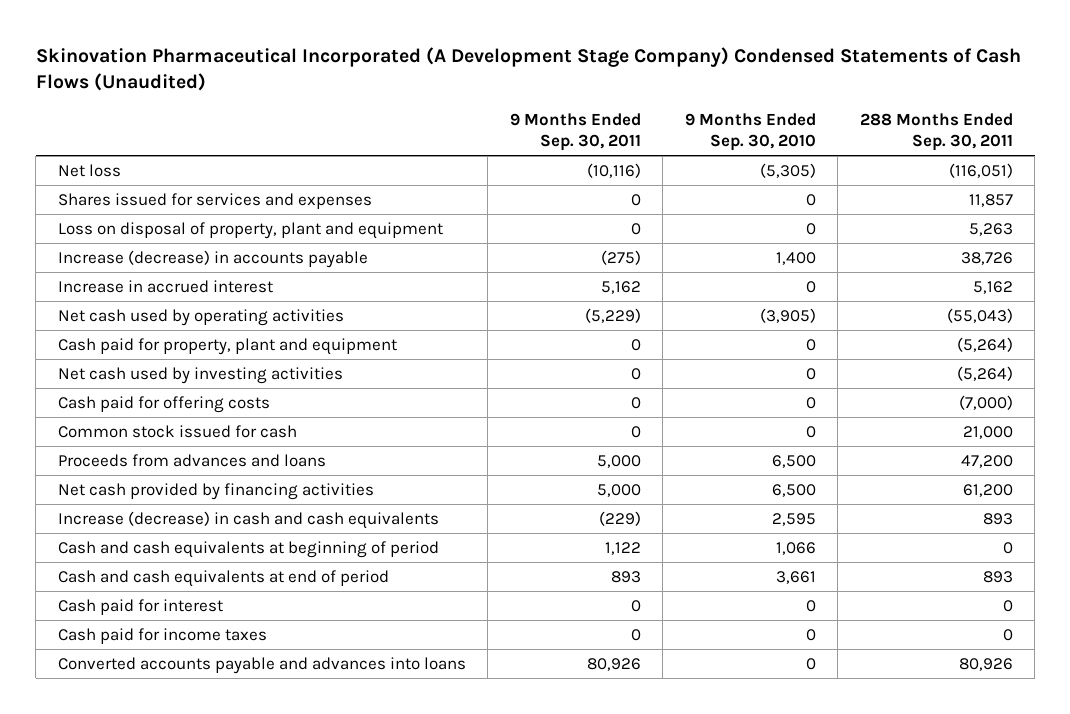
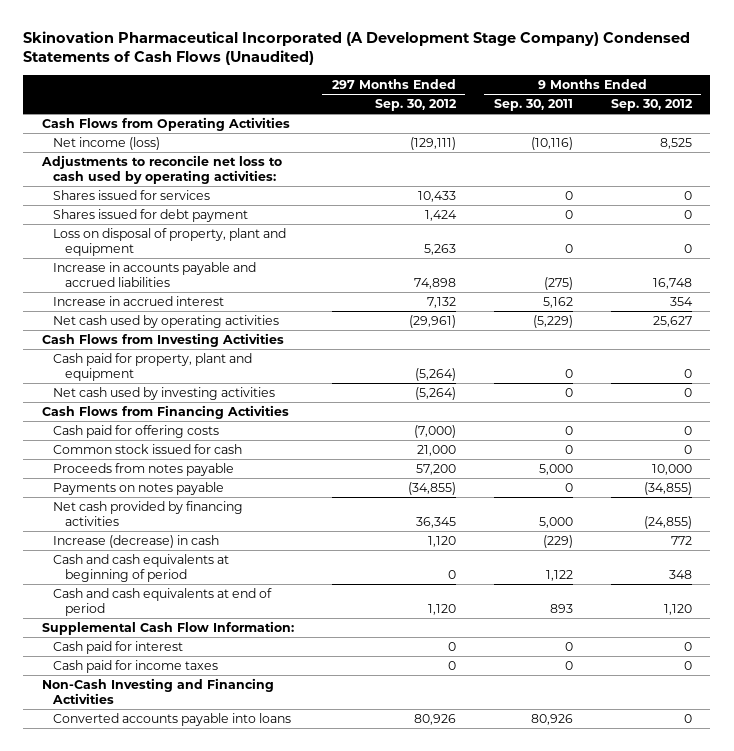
- | 9 Months Ended Sep. 30, 2011 | 9 Months Ended Sep. 30, 2010 | 288 Months Ended Sep. 30, 2011
+ | 297 Months Ended Sep. 30, 2012 | 9 Months Ended Sep. 30, 2011 | 9 Months Ended Sep. 30, 2012
- Net loss | (10,116) | (5,305) | (116,051)
- Shares issued for services and expenses | 0 | 0 | 11,857
+ Cash Flows from Operating Activities
+ Net income (loss) | (129,111) | (10,116) | 8,525
+ Adjustments to reconcile net loss to cash used by operating activities:
+ Shares issued for services | 10,433 | 0 | 0
+ Shares issued for debt payment | 1,424 | 0 | 0
- Increase (decrease) in accounts payable | (275) | 1,400 | 38,726
+ Increase in accounts payable and accrued liabilities | 74,898 | (275) | 16,748
+ Cash Flows from Investing Activities
+ Cash Flows from Financing Activities
- Proceeds from advances and loans | 5,000 | 6,500 | 47,200
+ Proceeds from notes payable | 57,200 | 5,000 | 10,000
+ Payments on notes payable | (34,855) | 0 | (34,855)
- Increase (decrease) in cash and cash equivalents | (229) | 2,595 | 893
+ Increase (decrease) in cash | 1,120 | (229) | 772
+ Supplemental Cash Flow Information:
- Converted accounts payable and advances into loans | 80,926 | 0 | 80,926
+ Non-Cash Investing and Financing Activities
+ Converted accounts payable into loans | 80,926 | 80,926 | 0

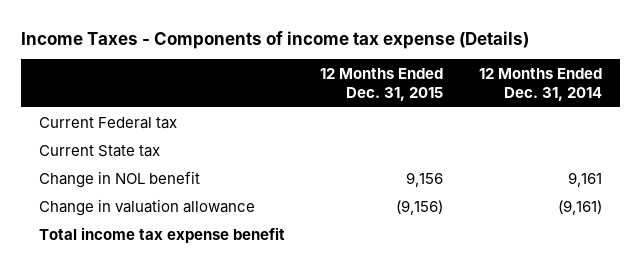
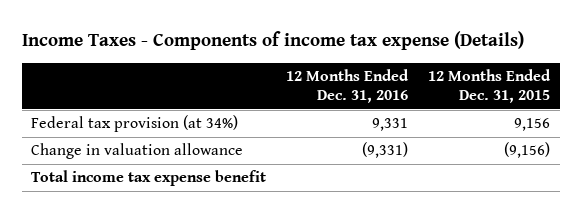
- | 12 Months Ended Dec. 31, 2015 | 12 Months Ended Dec. 31, 2014
+ | 12 Months Ended Dec. 31, 2016 | 12 Months Ended Dec. 31, 2015
- Current Federal tax
- Current State tax
- Change in NOL benefit | 9,156 | 9,161
+ Federal tax provision (at 34%) | 9,331 | 9,156

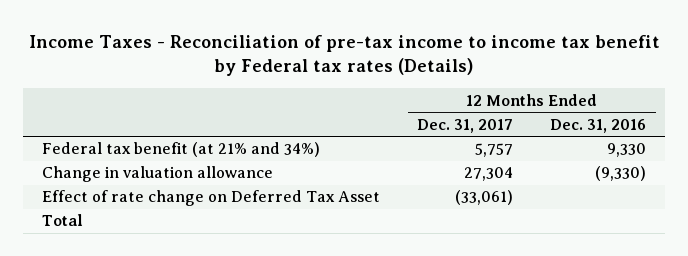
- Income Taxes - Components of income tax expense (Details)
+ Income Taxes - Reconciliation of pre-tax income to income tax benefit by Federal tax rates (Details)
- | 12 Months Ended Dec. 31, 2016 | 12 Months Ended Dec. 31, 2015
+ | 12 Months Ended Dec. 31, 2017 | 12 Months Ended Dec. 31, 2016
- Federal tax provision (at 34%) | 9,331 | 9,156
- Change in valuation allowance | (9,331) | (9,156)
- Total income tax expense benefit
+ Federal tax benefit (at 21% and 34%) | 5,757 | 9,330
+ Change in valuation allowance | 27,304 | (9,330)
+ Effect of rate change on Deferred Tax Asset | (33,061) |
+ Total

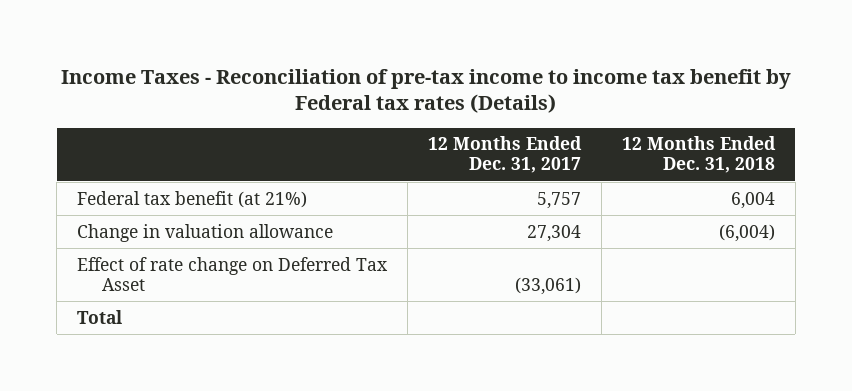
- | 12 Months Ended Dec. 31, 2017 | 12 Months Ended Dec. 31, 2016
+ | 12 Months Ended Dec. 31, 2017 | 12 Months Ended Dec. 31, 2018
- Federal tax benefit (at 21% and 34%) | 5,757 | 9,330
+ Federal tax benefit (at 21%) | 5,757 | 6,004

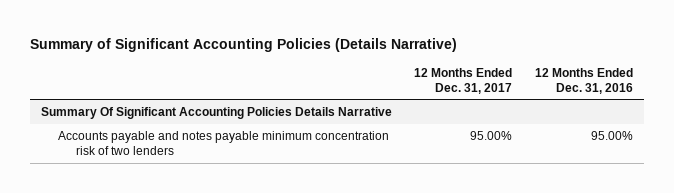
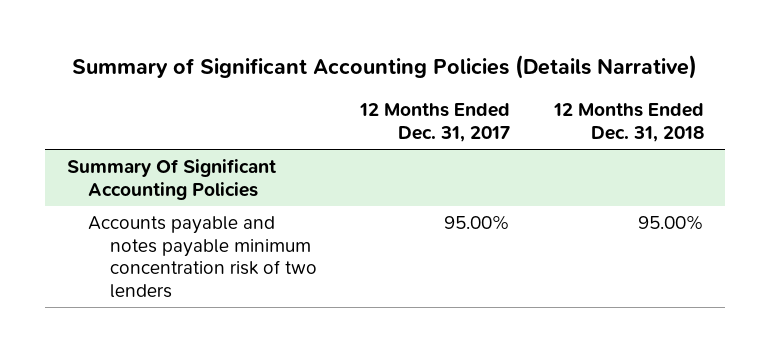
- | 12 Months Ended Dec. 31, 2017 | 12 Months Ended Dec. 31, 2016
+ | 12 Months Ended Dec. 31, 2017 | 12 Months Ended Dec. 31, 2018
- Summary Of Significant Accounting Policies Details Narrative
+ Summary Of Significant Accounting Policies

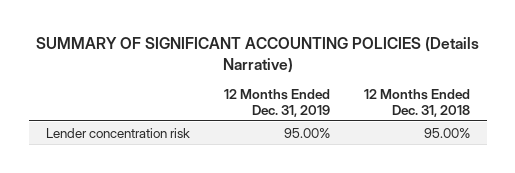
- Summary of Significant Accounting Policies (Details Narrative)
+ SUMMARY OF SIGNIFICANT ACCOUNTING POLICIES (Details Narrative)
- | 12 Months Ended Dec. 31, 2017 | 12 Months Ended Dec. 31, 2018
+ | 12 Months Ended Dec. 31, 2019 | 12 Months Ended Dec. 31, 2018
- Summary Of Significant Accounting Policies
- Accounts payable and notes payable minimum concentration risk of two lenders | 95.00% | 95.00%
+ Lender concentration risk | 95.00% | 95.00%

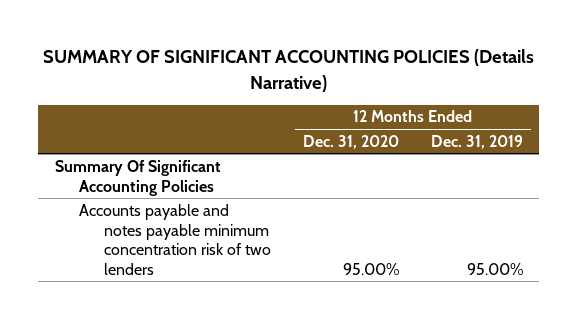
- | 12 Months Ended Dec. 31, 2019 | 12 Months Ended Dec. 31, 2018
+ | 12 Months Ended Dec. 31, 2020 | 12 Months Ended Dec. 31, 2019
- Lender concentration risk | 95.00% | 95.00%
+ Summary Of Significant Accounting Policies
+ Accounts payable and notes payable minimum concentration risk of two lenders | 95.00% | 95.00%

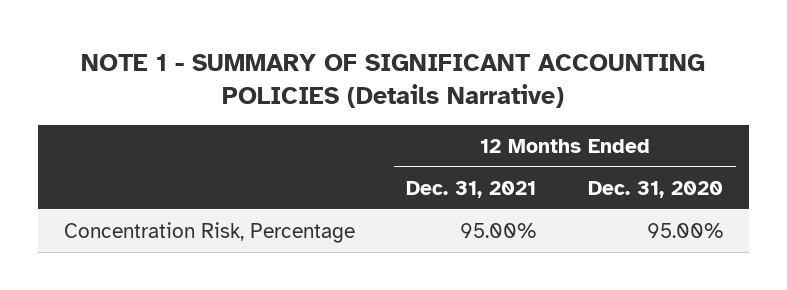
- SUMMARY OF SIGNIFICANT ACCOUNTING POLICIES (Details Narrative)
+ NOTE 1 - SUMMARY OF SIGNIFICANT ACCOUNTING POLICIES (Details Narrative)
- | 12 Months Ended Dec. 31, 2020 | 12 Months Ended Dec. 31, 2019
+ | 12 Months Ended Dec. 31, 2021 | 12 Months Ended Dec. 31, 2020
- Summary Of Significant Accounting Policies
- Accounts payable and notes payable minimum concentration risk of two lenders | 95.00% | 95.00%
+ Concentration Risk, Percentage | 95.00% | 95.00%

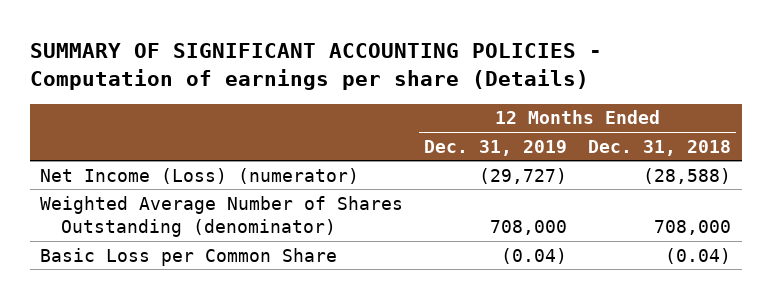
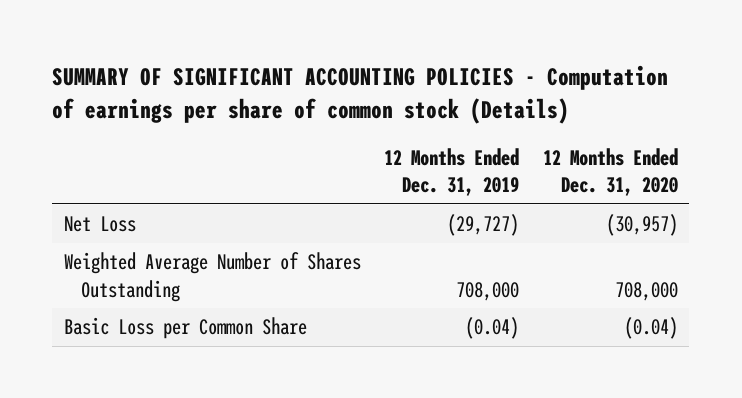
- SUMMARY OF SIGNIFICANT ACCOUNTING POLICIES - Computation of earnings per share (Details)
+ SUMMARY OF SIGNIFICANT ACCOUNTING POLICIES - Computation of earnings per share of common stock (Details)
- | 12 Months Ended Dec. 31, 2019 | 12 Months Ended Dec. 31, 2018
+ | 12 Months Ended Dec. 31, 2019 | 12 Months Ended Dec. 31, 2020
- Net Income (Loss) (numerator) | (29,727) | (28,588)
- Weighted Average Number of Shares Outstanding (denominator) | 708,000 | 708,000
+ Net Loss | (29,727) | (30,957)
+ Weighted Average Number of Shares Outstanding | 708,000 | 708,000

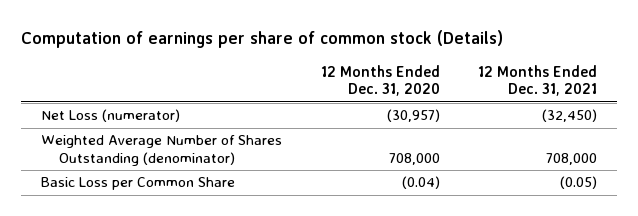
- SUMMARY OF SIGNIFICANT ACCOUNTING POLICIES - Computation of earnings per share of common stock (Details)
+ Computation of earnings per share of common stock (Details)
- | 12 Months Ended Dec. 31, 2019 | 12 Months Ended Dec. 31, 2020
+ | 12 Months Ended Dec. 31, 2020 | 12 Months Ended Dec. 31, 2021
- Net Loss | (29,727) | (30,957)
- Weighted Average Number of Shares Outstanding | 708,000 | 708,000
+ Net Loss (numerator) | (30,957) | (32,450)
+ Weighted Average Number of Shares Outstanding (denominator) | 708,000 | 708,000

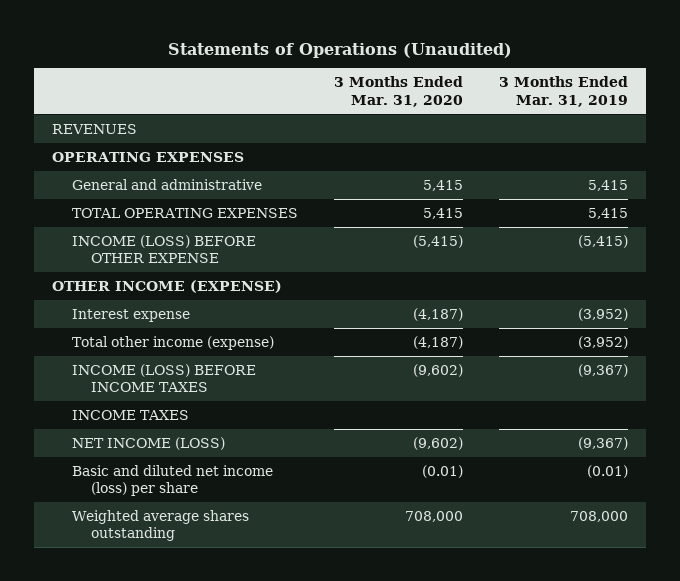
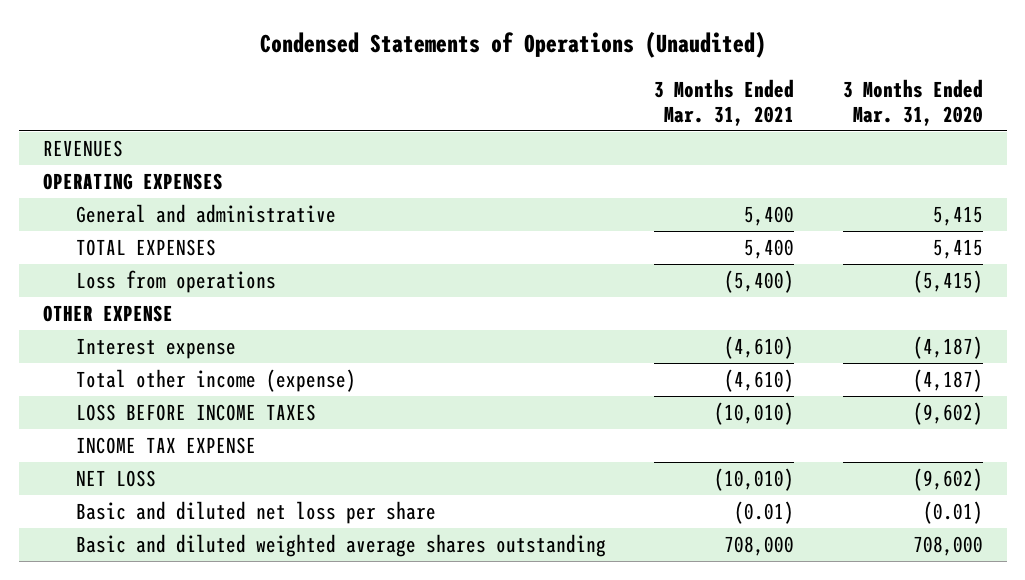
- Statements of Operations (Unaudited)
+ Condensed Statements of Operations (Unaudited)
- | 3 Months Ended Mar. 31, 2020 | 3 Months Ended Mar. 31, 2019
+ | 3 Months Ended Mar. 31, 2021 | 3 Months Ended Mar. 31, 2020
- TOTAL OPERATING EXPENSES | 5,415 | 5,415
- INCOME (LOSS) BEFORE OTHER EXPENSE | (5,415) | (5,415)
- OTHER INCOME (EXPENSE)
+ TOTAL EXPENSES | 5,400 | 5,415
+ Loss from operations | (5,400) | (5,415)
+ OTHER EXPENSE
- INCOME (LOSS) BEFORE INCOME TAXES | (9,602) | (9,367)
- INCOME TAXES
- NET INCOME (LOSS) | (9,602) | (9,367)
- Basic and diluted net income (loss) per share | (0.01) | (0.01)
- Weighted average shares outstanding | 708,000 | 708,000
+ LOSS BEFORE INCOME TAXES | (10,010) | (9,602)
+ INCOME TAX EXPENSE
+ NET LOSS | (10,010) | (9,602)
+ Basic and diluted net loss per share | (0.01) | (0.01)
+ Basic and diluted weighted average shares outstanding | 708,000 | 708,000

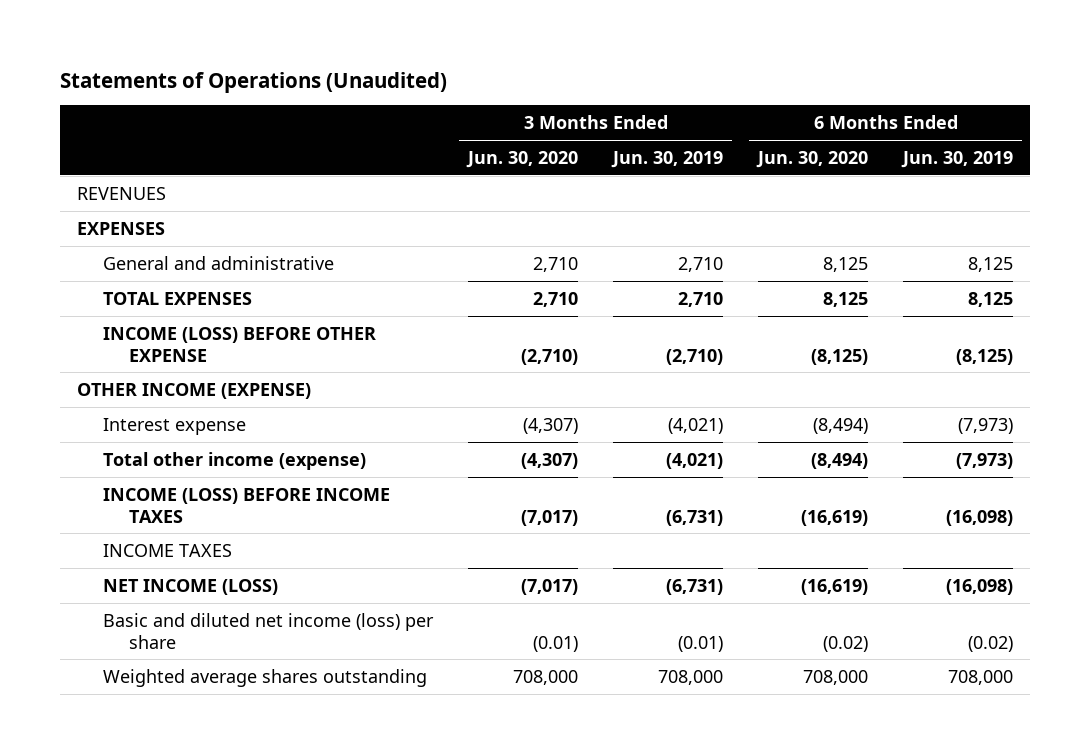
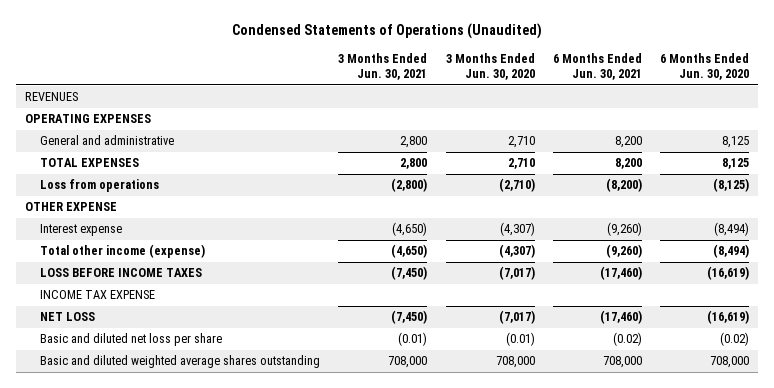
- Statements of Operations (Unaudited)
+ Condensed Statements of Operations (Unaudited)
- | 3 Months Ended Jun. 30, 2020 | 3 Months Ended Jun. 30, 2019 | 6 Months Ended Jun. 30, 2020 | 6 Months Ended Jun. 30, 2019
+ | 3 Months Ended Jun. 30, 2021 | 3 Months Ended Jun. 30, 2020 | 6 Months Ended Jun. 30, 2021 | 6 Months Ended Jun. 30, 2020
- EXPENSES
+ OPERATING EXPENSES
- INCOME (LOSS) BEFORE OTHER EXPENSE | (2,710) | (2,710) | (8,125) | (8,125)
- OTHER INCOME (EXPENSE)
+ Loss from operations | (2,800) | (2,710) | (8,200) | (8,125)
+ OTHER EXPENSE
- INCOME (LOSS) BEFORE INCOME TAXES | (7,017) | (6,731) | (16,619) | (16,098)
- INCOME TAXES
- NET INCOME (LOSS) | (7,017) | (6,731) | (16,619) | (16,098)
- Basic and diluted net income (loss) per share | (0.01) | (0.01) | (0.02) | (0.02)
- Weighted average shares outstanding | 708,000 | 708,000 | 708,000 | 708,000
+ LOSS BEFORE INCOME TAXES | (7,450) | (7,017) | (17,460) | (16,619)
+ INCOME TAX EXPENSE
+ NET LOSS | (7,450) | (7,017) | (17,460) | (16,619)
+ Basic and diluted net loss per share | (0.01) | (0.01) | (0.02) | (0.02)
+ Basic and diluted weighted average shares outstanding | 708,000 | 708,000 | 708,000 | 708,000

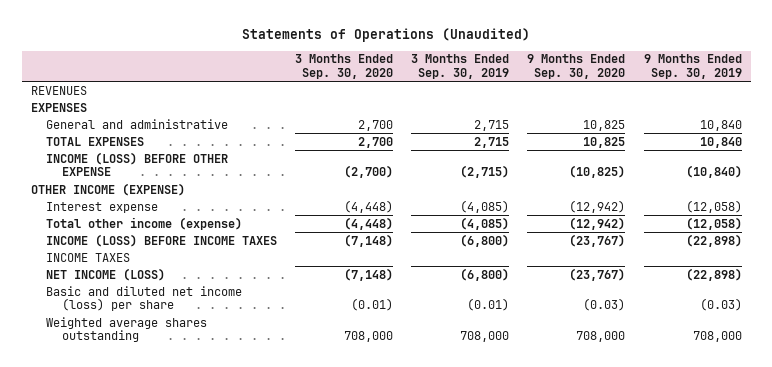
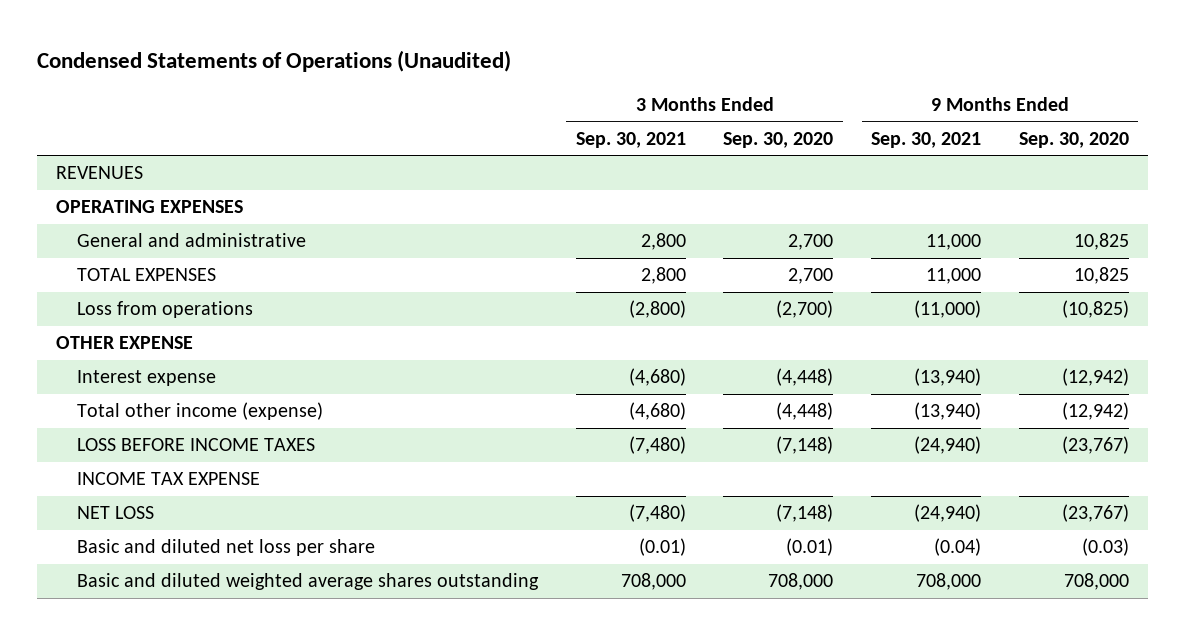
- Statements of Operations (Unaudited)
+ Condensed Statements of Operations (Unaudited)
- | 3 Months Ended Sep. 30, 2020 | 3 Months Ended Sep. 30, 2019 | 9 Months Ended Sep. 30, 2020 | 9 Months Ended Sep. 30, 2019
+ | 3 Months Ended Sep. 30, 2021 | 3 Months Ended Sep. 30, 2020 | 9 Months Ended Sep. 30, 2021 | 9 Months Ended Sep. 30, 2020
- EXPENSES
+ OPERATING EXPENSES
- INCOME (LOSS) BEFORE OTHER EXPENSE | (2,700) | (2,715) | (10,825) | (10,840)
- OTHER INCOME (EXPENSE)
+ Loss from operations | (2,800) | (2,700) | (11,000) | (10,825)
+ OTHER EXPENSE
- INCOME (LOSS) BEFORE INCOME TAXES | (7,148) | (6,800) | (23,767) | (22,898)
- INCOME TAXES
- NET INCOME (LOSS) | (7,148) | (6,800) | (23,767) | (22,898)
- Basic and diluted net income (loss) per share | (0.01) | (0.01) | (0.03) | (0.03)
- Weighted average shares outstanding | 708,000 | 708,000 | 708,000 | 708,000
+ LOSS BEFORE INCOME TAXES | (7,480) | (7,148) | (24,940) | (23,767)
+ INCOME TAX EXPENSE
+ NET LOSS | (7,480) | (7,148) | (24,940) | (23,767)
+ Basic and diluted net loss per share | (0.01) | (0.01) | (0.04) | (0.03)
+ Basic and diluted weighted average shares outstanding | 708,000 | 708,000 | 708,000 | 708,000

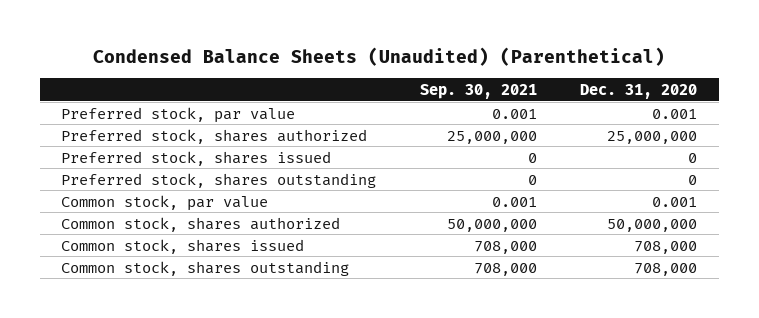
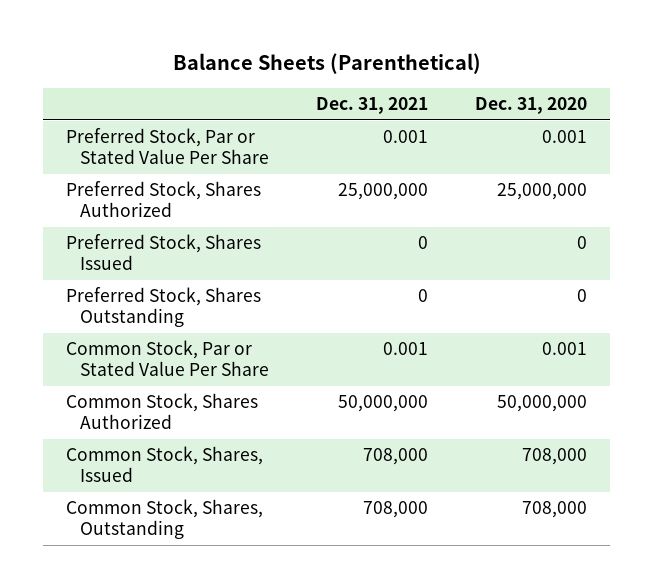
- Condensed Balance Sheets (Unaudited) (Parenthetical)
+ Balance Sheets (Parenthetical)
- | Sep. 30, 2021 | Dec. 31, 2020
+ | Dec. 31, 2021 | Dec. 31, 2020
- Preferred stock, par value | 0.001 | 0.001
- Preferred stock, shares authorized | 25,000,000 | 25,000,000
- Preferred stock, shares issued | 0 | 0
- Preferred stock, shares outstanding | 0 | 0
- Common stock, par value | 0.001 | 0.001
- Common stock, shares authorized | 50,000,000 | 50,000,000
- Common stock, shares issued | 708,000 | 708,000
- Common stock, shares outstanding | 708,000 | 708,000
+ Preferred Stock, Par or Stated Value Per Share | 0.001 | 0.001
+ Preferred Stock, Shares Authorized | 25,000,000 | 25,000,000
+ Preferred Stock, Shares Issued | 0 | 0
+ Preferred Stock, Shares Outstanding | 0 | 0
+ Common Stock, Par or Stated Value Per Share | 0.001 | 0.001
+ Common Stock, Shares Authorized | 50,000,000 | 50,000,000
+ Common Stock, Shares, Issued | 708,000 | 708,000
+ Common Stock, Shares, Outstanding | 708,000 | 708,000

